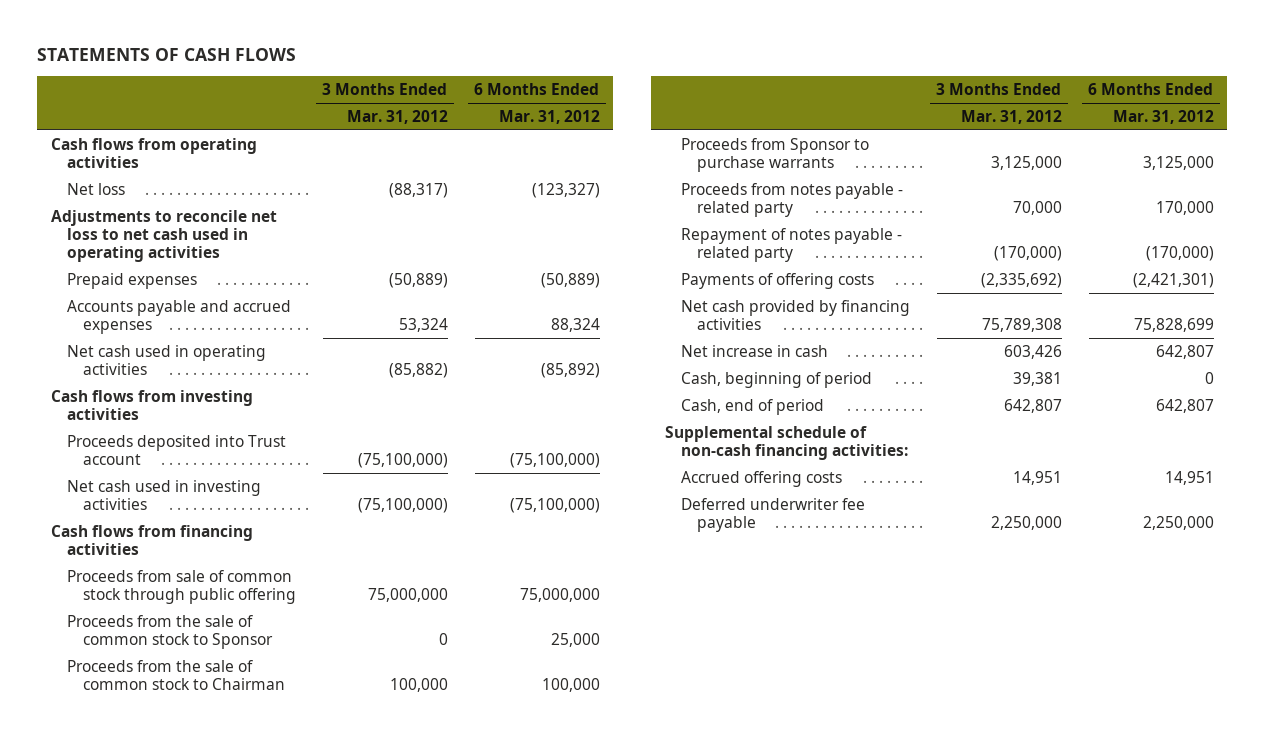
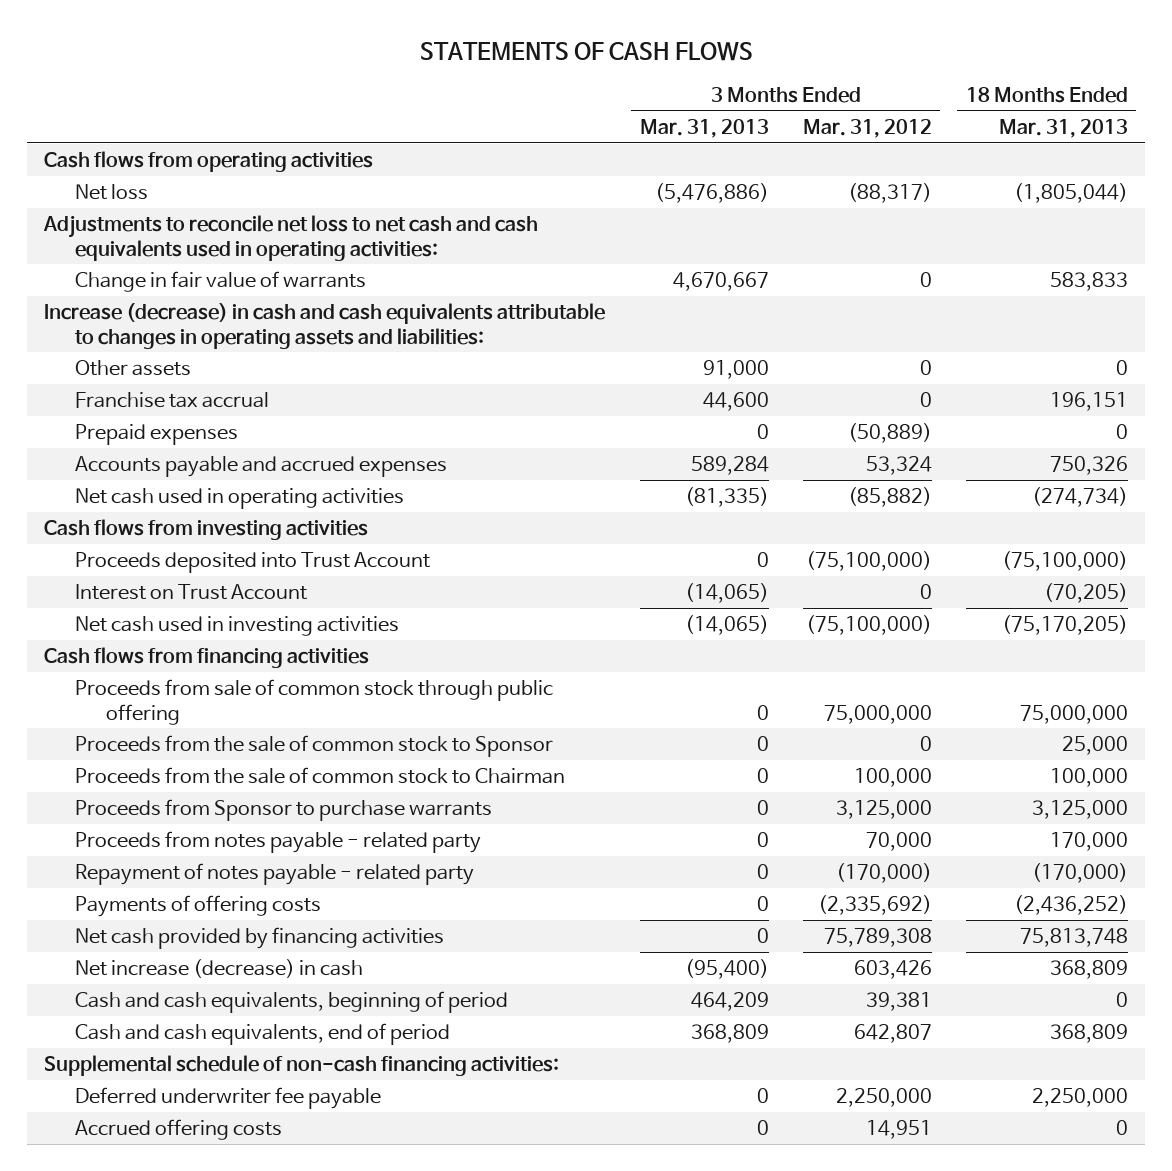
- | 3 Months Ended Mar. 31, 2012 | 6 Months Ended Mar. 31, 2012
+ | 3 Months Ended Mar. 31, 2013 | 3 Months Ended Mar. 31, 2012 | 18 Months Ended Mar. 31, 2013
- Adjustments to reconcile net loss to net cash used in operating activities
+ Adjustments to reconcile net loss to net cash and cash equivalents used in operating activities:
+ Change in fair value of warrants | 4,670,667 | 0 | 583,833
+ Increase (decrease) in cash and cash equivalents attributable to changes in operating assets and liabilities:
+ Other assets | 91,000 | 0 | 0
+ Franchise tax accrual | 44,600 | 0 | 196,151
- Proceeds deposited into Trust account | (75,100,000) | (75,100,000)
+ Proceeds deposited into Trust Account | 0 | (75,100,000) | (75,100,000)
+ Interest on Trust Account | (14,065) | 0 | (70,205)
- Net increase in cash | 603,426 | 642,807
- Cash, beginning of period | 39,381 | 0
- Cash, end of period | 642,807 | 642,807
+ Net increase (decrease) in cash | (95,400) | 603,426 | 368,809
+ Cash and cash equivalents, beginning of period | 464,209 | 39,381 | 0
+ Cash and cash equivalents, end of period | 368,809 | 642,807 | 368,809
moved down: Accrued offering costs | 0 | 14,951 | 0

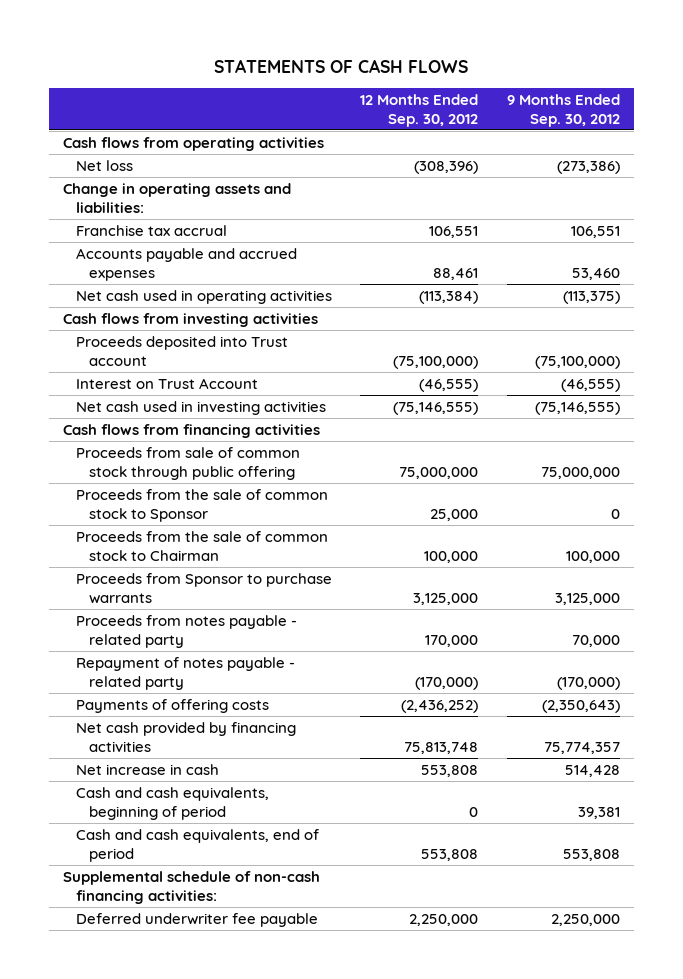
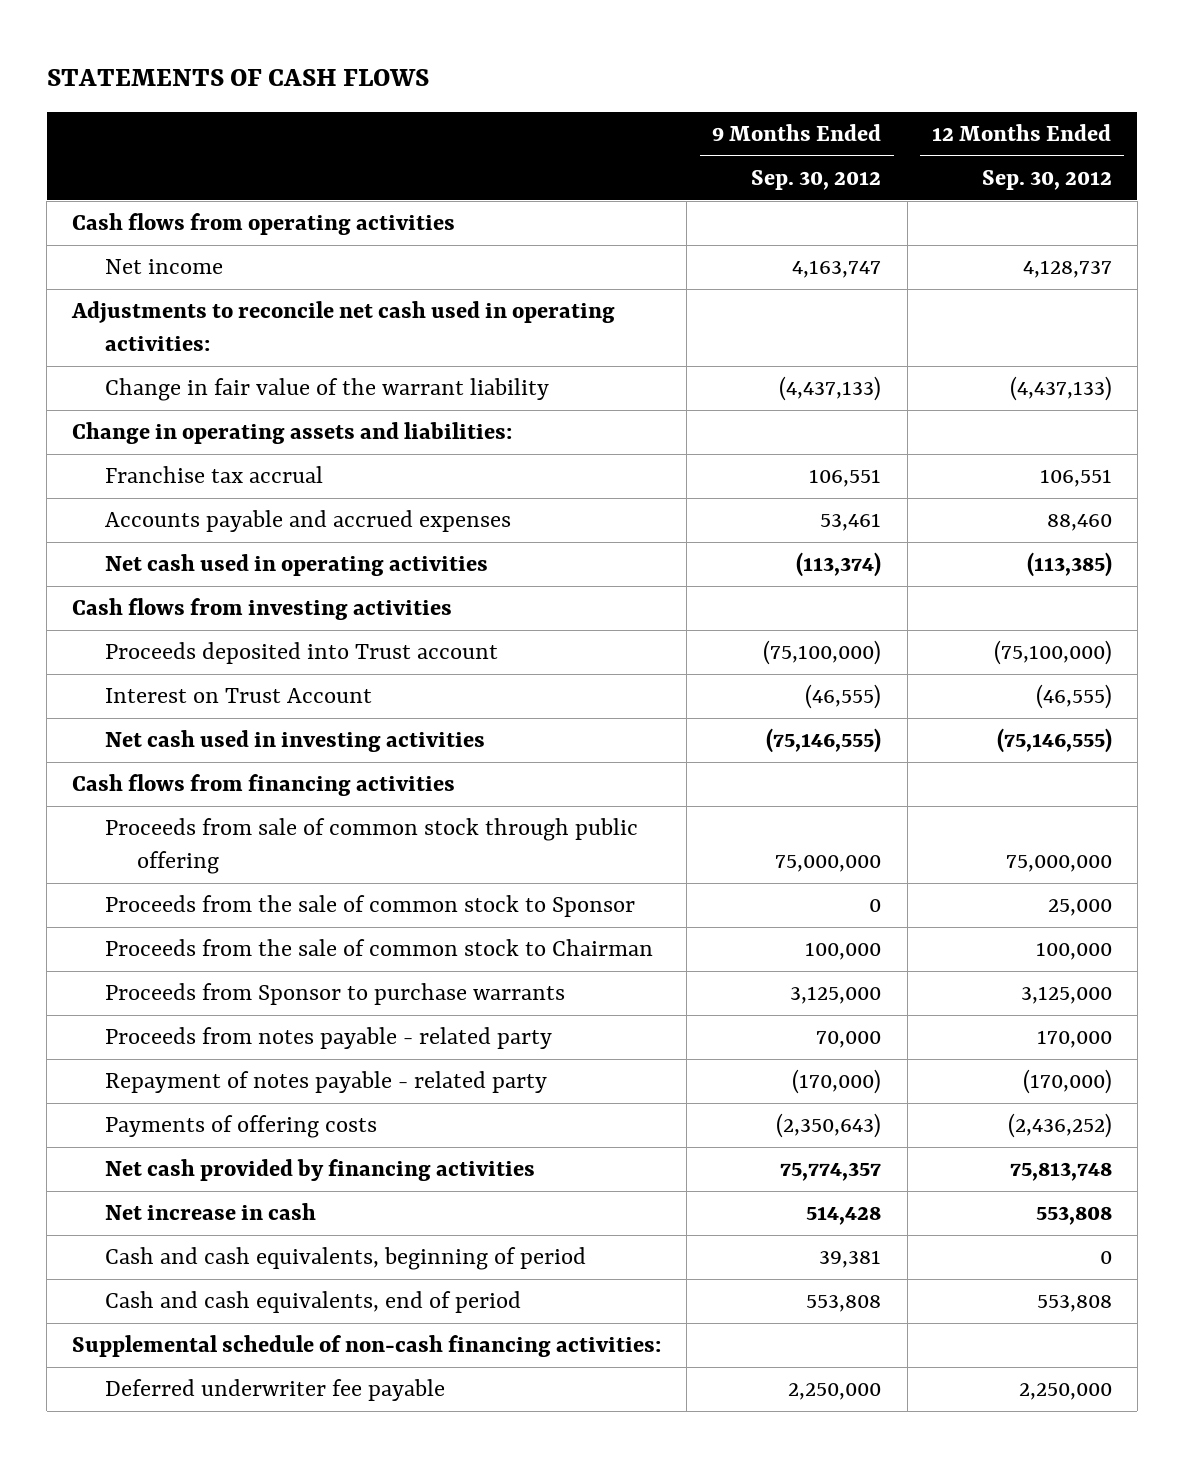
- | 12 Months Ended Sep. 30, 2012 | 9 Months Ended Sep. 30, 2012
+ | 9 Months Ended Sep. 30, 2012 | 12 Months Ended Sep. 30, 2012
- Net loss | (308,396) | (273,386)
+ Net income | 4,163,747 | 4,128,737
+ Adjustments to reconcile net cash used in operating activities:
+ Change in fair value of the warrant liability | (4,437,133) | (4,437,133)
- Accounts payable and accrued expenses | 88,461 | 53,460
- Net cash used in operating activities | (113,384) | (113,375)
+ Accounts payable and accrued expenses | 53,461 | 88,460
+ Net cash used in operating activities | (113,374) | (113,385)

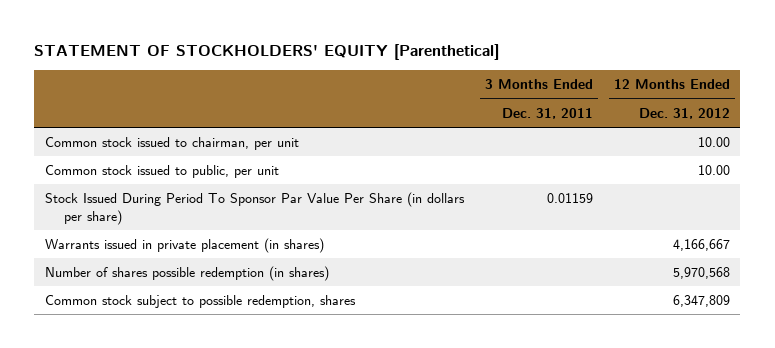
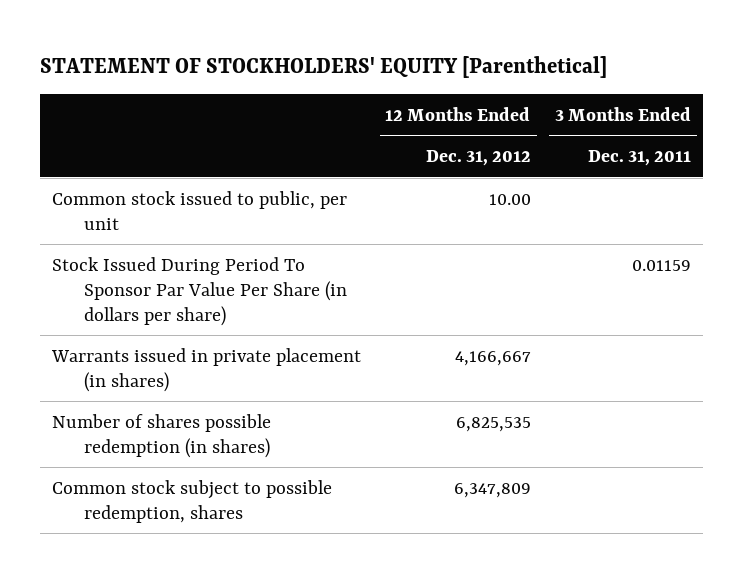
- | 3 Months Ended Dec. 31, 2011 | 12 Months Ended Dec. 31, 2012
+ | 12 Months Ended Dec. 31, 2012 | 3 Months Ended Dec. 31, 2011
- Common stock issued to chairman, per unit | | 10.00
- Number of shares possible redemption (in shares) | | 5,970,568
+ Number of shares possible redemption (in shares) | 6,825,535 |

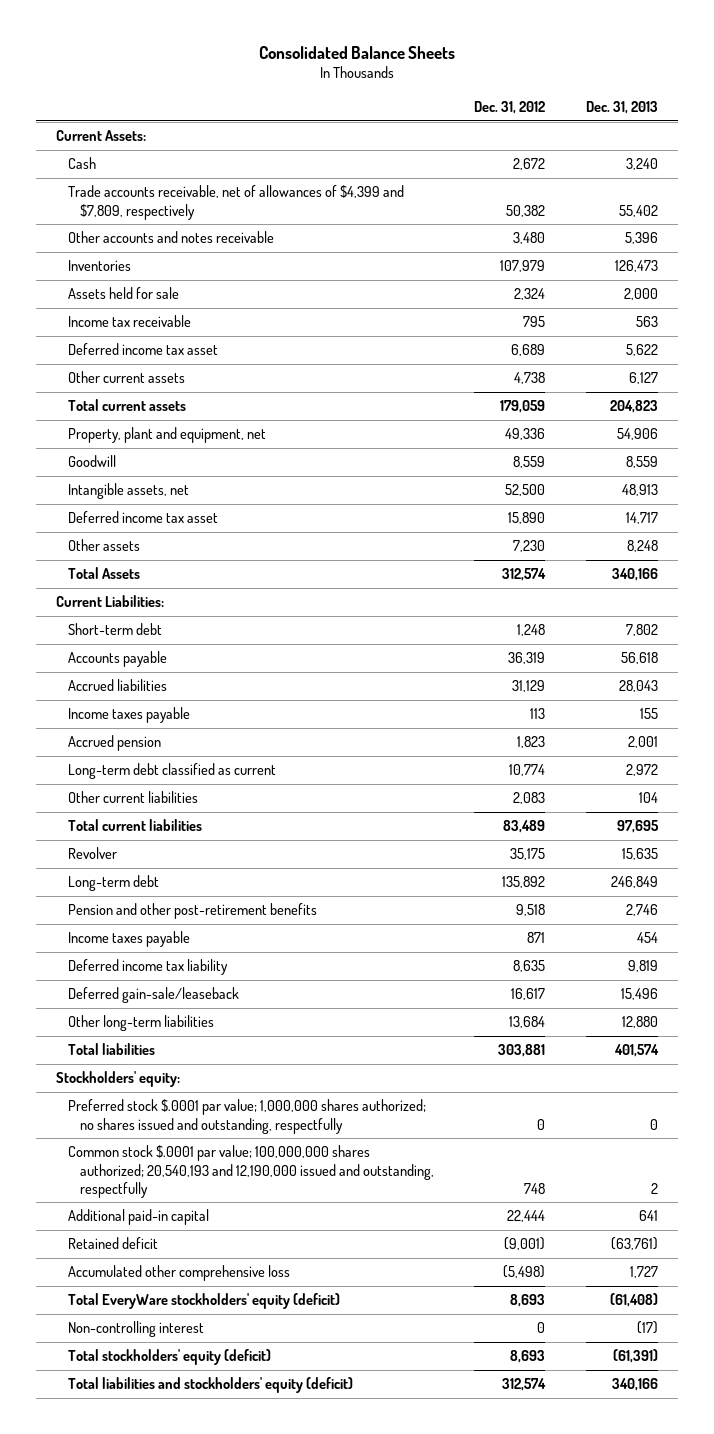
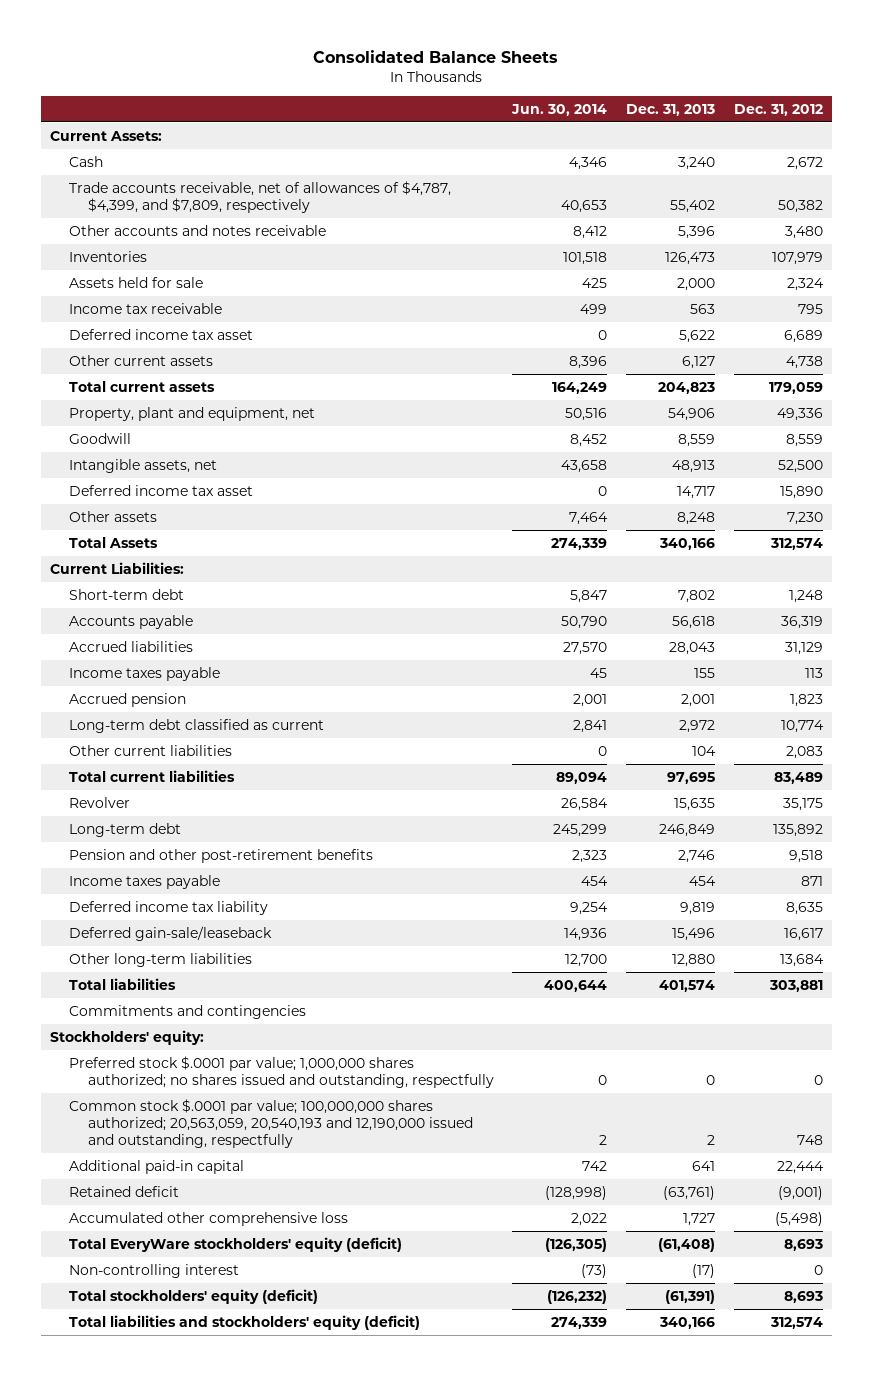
- | Dec. 31, 2012 | Dec. 31, 2013
+ | Jun. 30, 2014 | Dec. 31, 2013 | Dec. 31, 2012
- Trade accounts receivable, net of allowances of $4,399 and $7,809, respectively | 50,382 | 55,402
+ Trade accounts receivable, net of allowances of $4,787, $4,399, and $7,809, respectively | 40,653 | 55,402 | 50,382
+ Commitments and contingencies
- Common stock $.0001 par value; 100,000,000 shares authorized; 20,540,193 and 12,190,000 issued and outstanding, respectfully | 748 | 2
+ Common stock $.0001 par value; 100,000,000 shares authorized; 20,563,059, 20,540,193 and 12,190,000 issued and outstanding, respectfully | 2 | 2 | 748

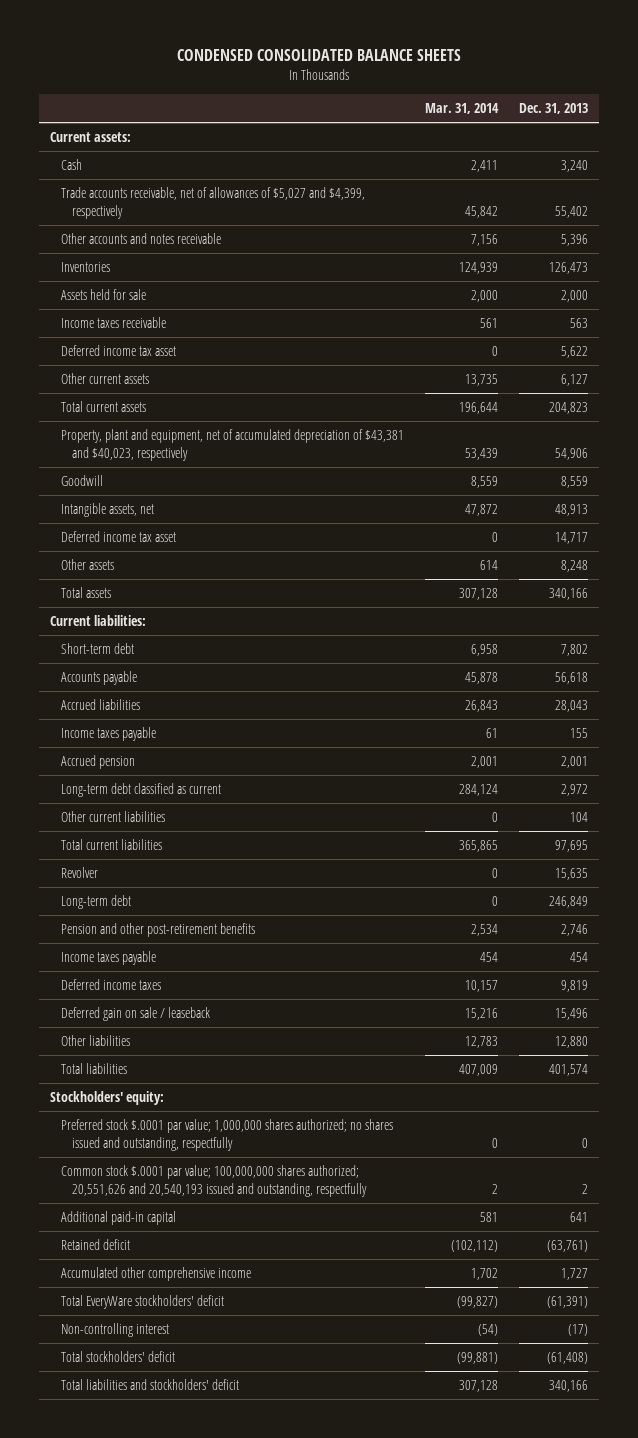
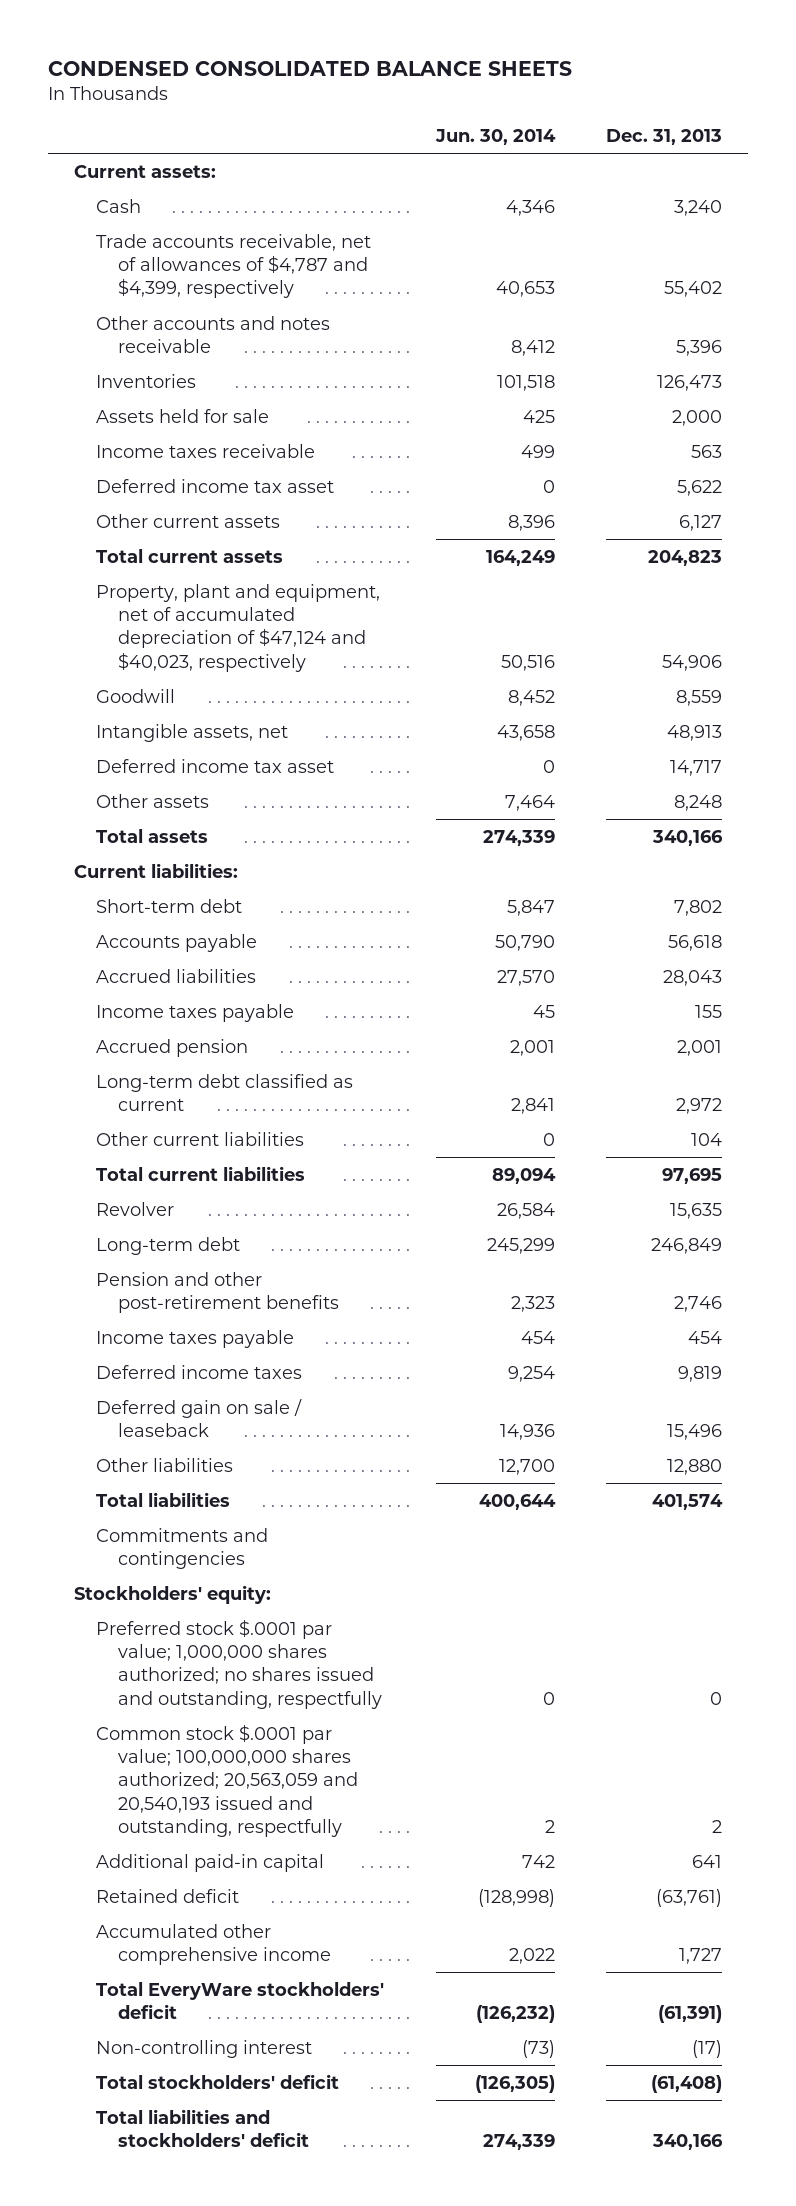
- | Mar. 31, 2014 | Dec. 31, 2013
+ | Jun. 30, 2014 | Dec. 31, 2013
- Trade accounts receivable, net of allowances of $5,027 and $4,399, respectively | 45,842 | 55,402
+ Trade accounts receivable, net of allowances of $4,787 and $4,399, respectively | 40,653 | 55,402
- Property, plant and equipment, net of accumulated depreciation of $43,381 and $40,023, respectively | 53,439 | 54,906
+ Property, plant and equipment, net of accumulated depreciation of $47,124 and $40,023, respectively | 50,516 | 54,906
+ Commitments and contingencies
- Common stock $.0001 par value; 100,000,000 shares authorized; 20,551,626 and 20,540,193 issued and outstanding, respectfully | 2 | 2
+ Common stock $.0001 par value; 100,000,000 shares authorized; 20,563,059 and 20,540,193 issued and outstanding, respectfully | 2 | 2

